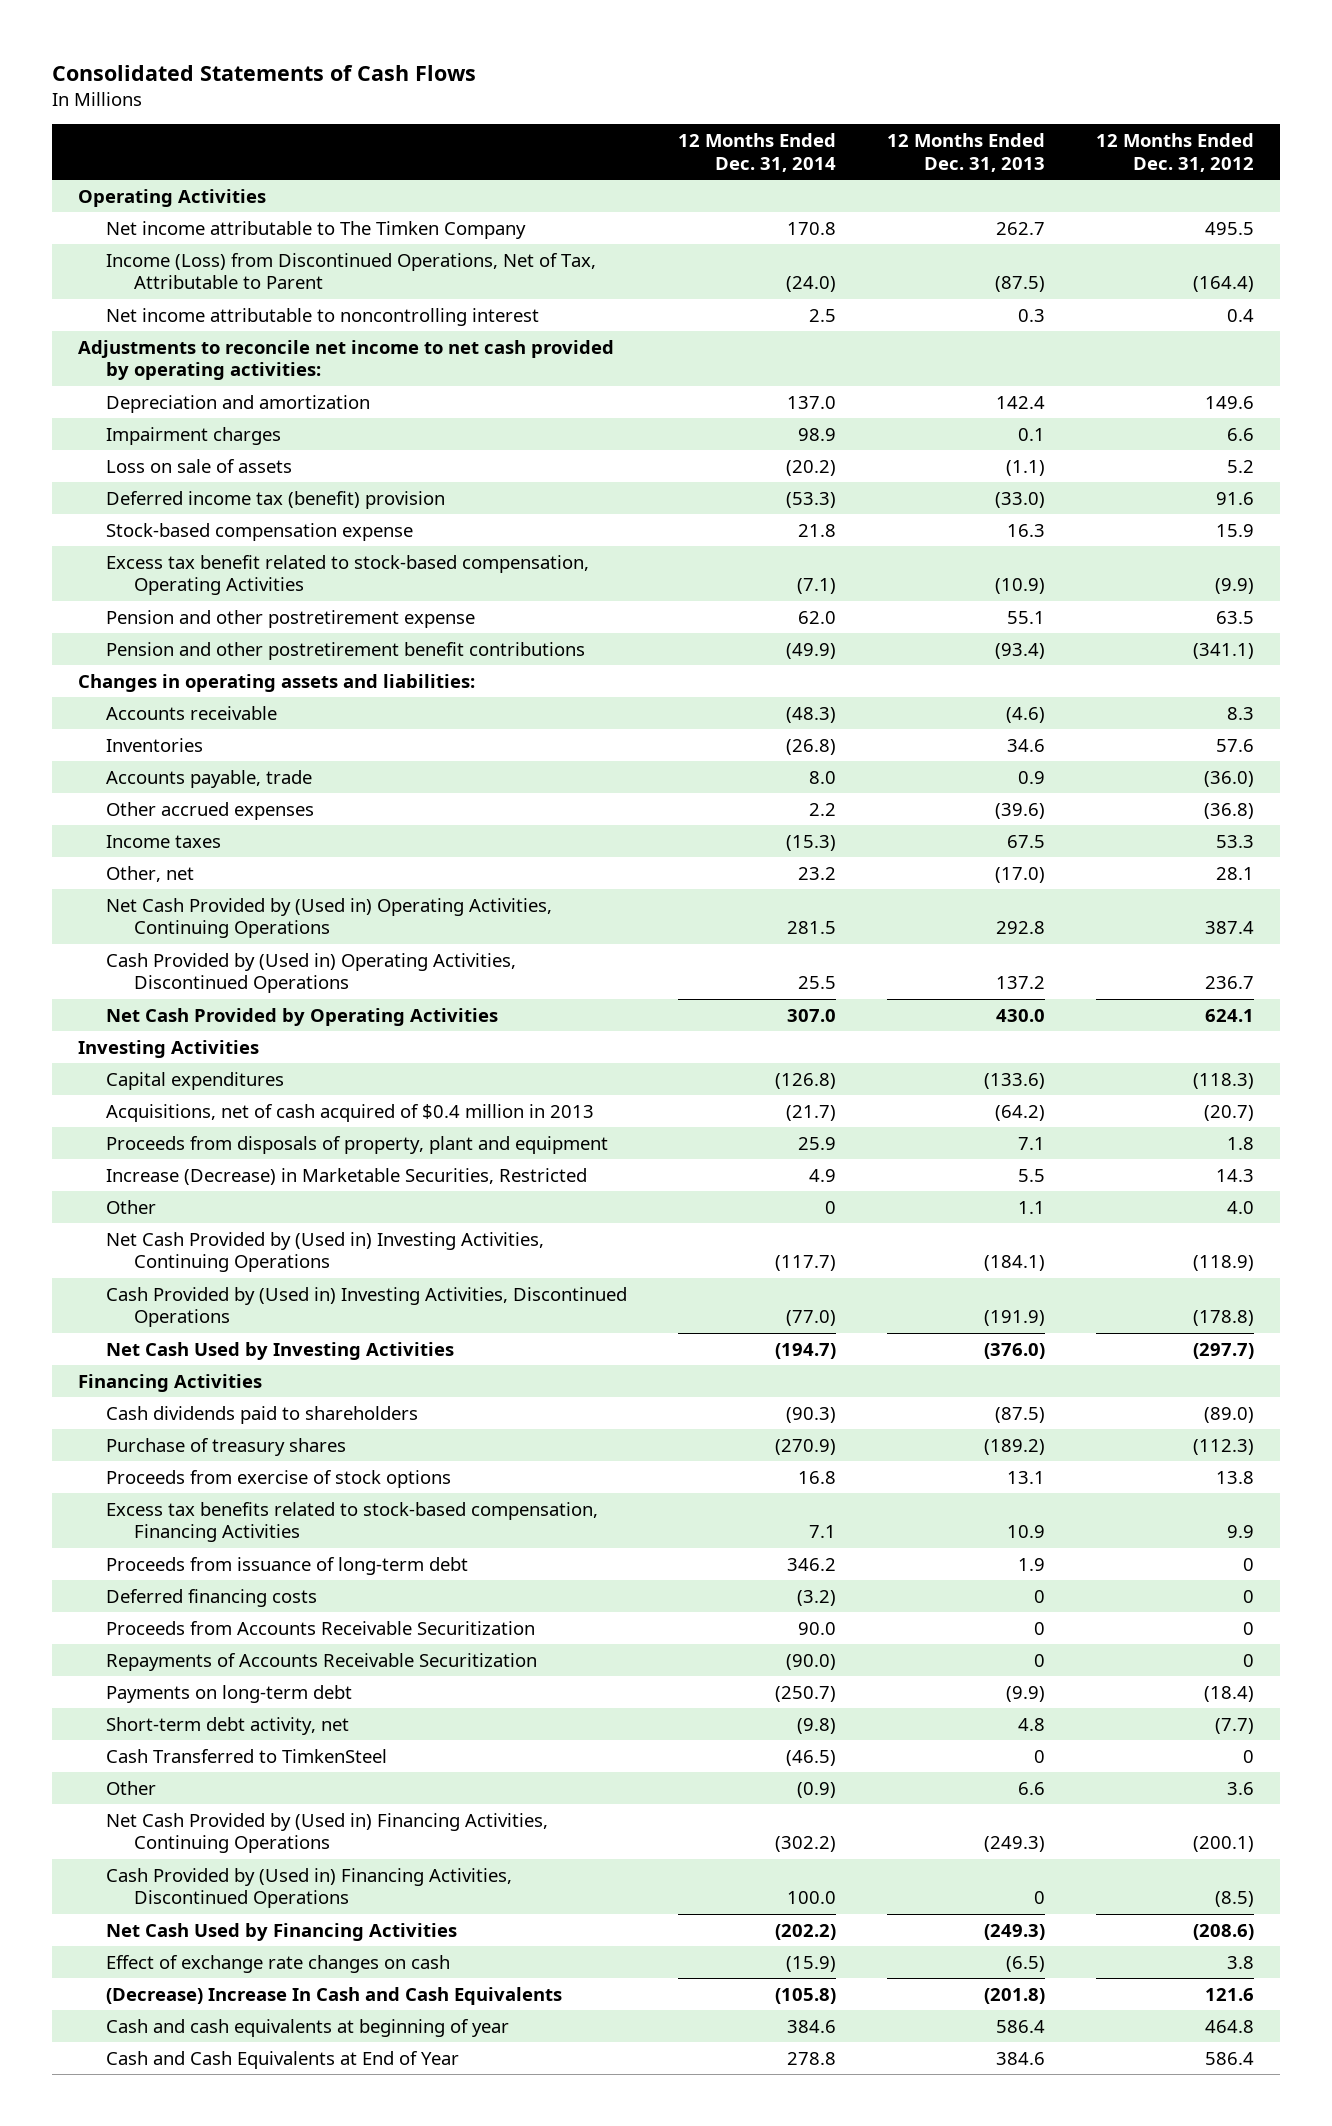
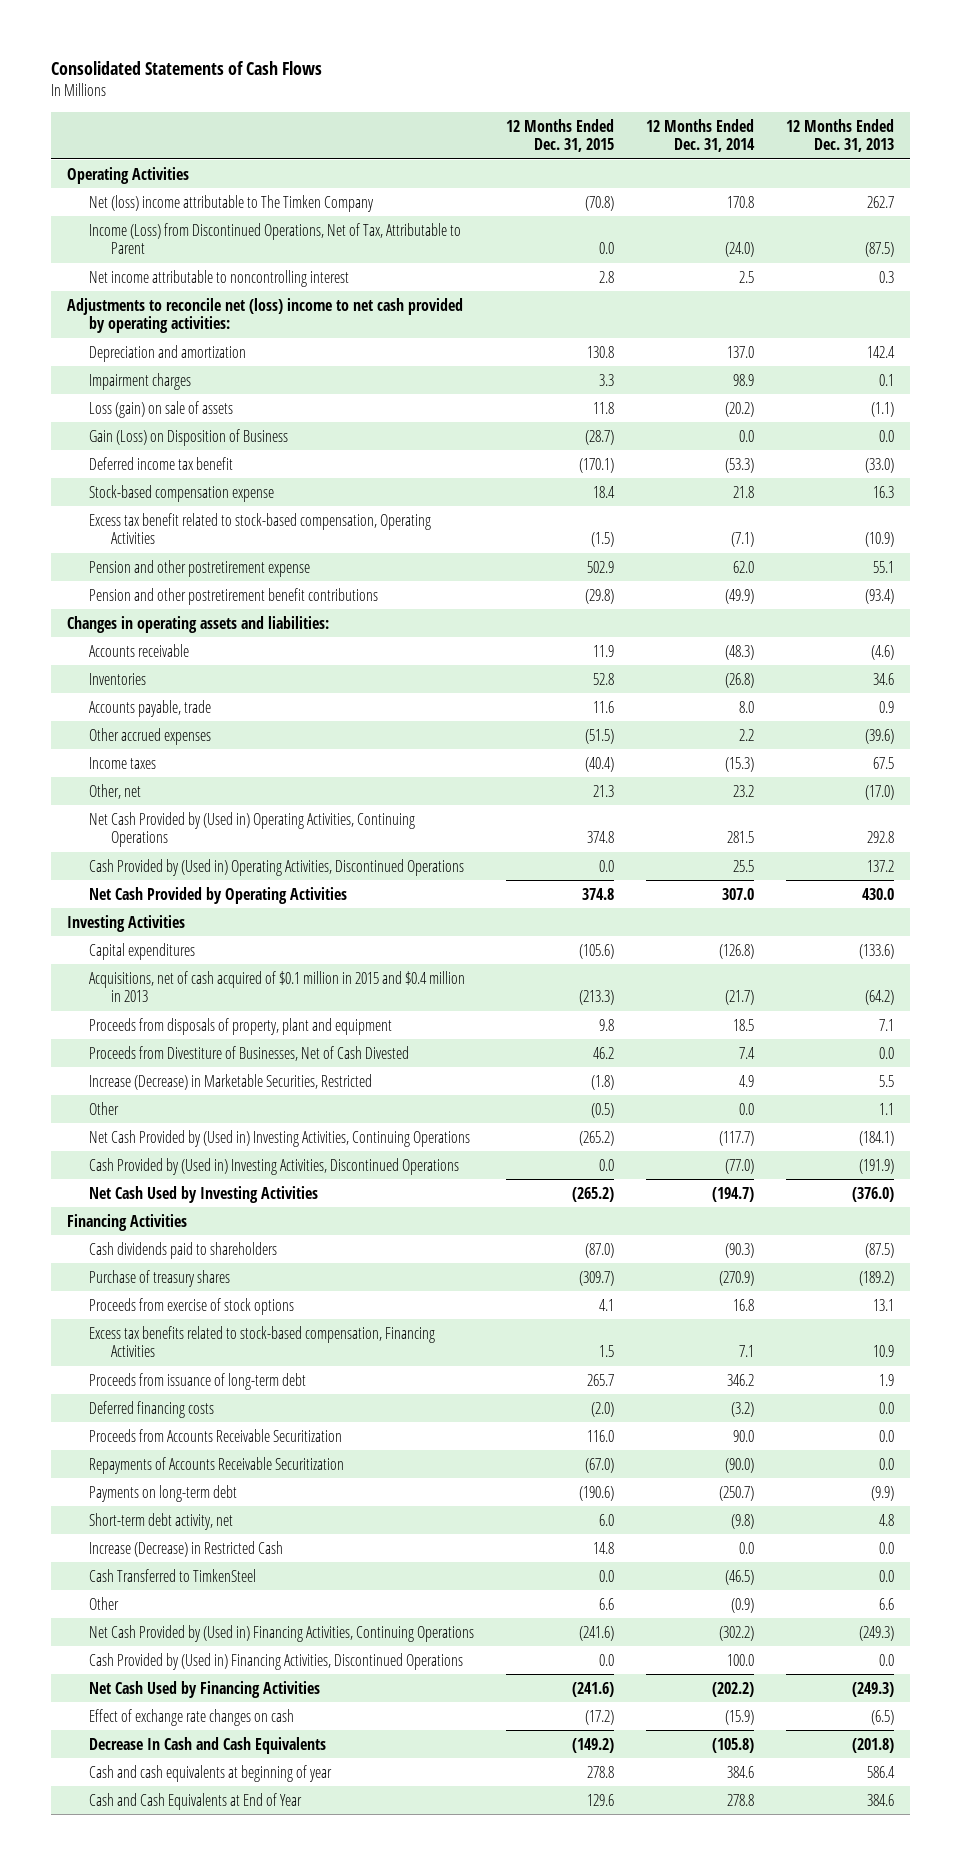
- | 12 Months Ended Dec. 31, 2014 | 12 Months Ended Dec. 31, 2013 | 12 Months Ended Dec. 31, 2012
+ | 12 Months Ended Dec. 31, 2015 | 12 Months Ended Dec. 31, 2014 | 12 Months Ended Dec. 31, 2013
- Net income attributable to The Timken Company | 170.8 | 262.7 | 495.5
+ Net (loss) income attributable to The Timken Company | (70.8) | 170.8 | 262.7
- Adjustments to reconcile net income to net cash provided by operating activities:
+ Adjustments to reconcile net (loss) income to net cash provided by operating activities:
- Loss on sale of assets | (20.2) | (1.1) | 5.2
- Deferred income tax (benefit) provision | (53.3) | (33.0) | 91.6
+ Loss (gain) on sale of assets | 11.8 | (20.2) | (1.1)
+ Gain (Loss) on Disposition of Business | (28.7) | 0.0 | 0.0
+ Deferred income tax benefit | (170.1) | (53.3) | (33.0)
- Acquisitions, net of cash acquired of $0.4 million in 2013 | (21.7) | (64.2) | (20.7)
- Proceeds from disposals of property, plant and equipment | 25.9 | 7.1 | 1.8
+ Acquisitions, net of cash acquired of $0.1 million in 2015 and $0.4 million in 2013 | (213.3) | (21.7) | (64.2)
+ Proceeds from disposals of property, plant and equipment | 9.8 | 18.5 | 7.1
+ Proceeds from Divestiture of Businesses, Net of Cash Divested | 46.2 | 7.4 | 0.0
- Other | 0 | 1.1 | 4.0
+ Other | (0.5) | 0.0 | 1.1
- Deferred financing costs | (3.2) | 0 | 0
- Proceeds from Accounts Receivable Securitization | 90.0 | 0 | 0
- Repayments of Accounts Receivable Securitization | (90.0) | 0 | 0
+ Deferred financing costs | (2.0) | (3.2) | 0.0
+ Proceeds from Accounts Receivable Securitization | 116.0 | 90.0 | 0.0
+ Repayments of Accounts Receivable Securitization | (67.0) | (90.0) | 0.0
- Cash Transferred to TimkenSteel | (46.5) | 0 | 0
+ Increase (Decrease) in Restricted Cash | 14.8 | 0.0 | 0.0
+ Cash Transferred to TimkenSteel | 0.0 | (46.5) | 0.0
- Cash Provided by (Used in) Financing Activities, Discontinued Operations | 100.0 | 0 | (8.5)
+ Cash Provided by (Used in) Financing Activities, Discontinued Operations | 0.0 | 100.0 | 0.0
- (Decrease) Increase In Cash and Cash Equivalents | (105.8) | (201.8) | 121.6
+ Decrease In Cash and Cash Equivalents | (149.2) | (105.8) | (201.8)

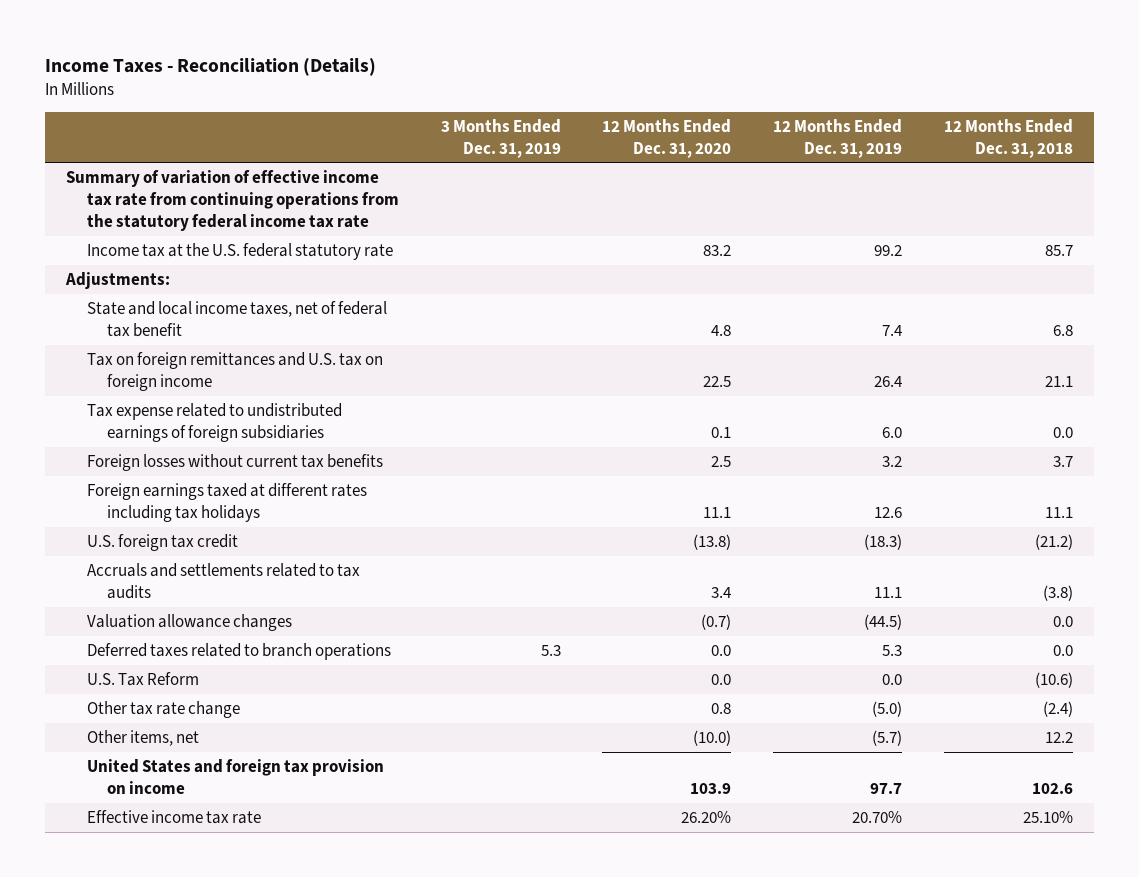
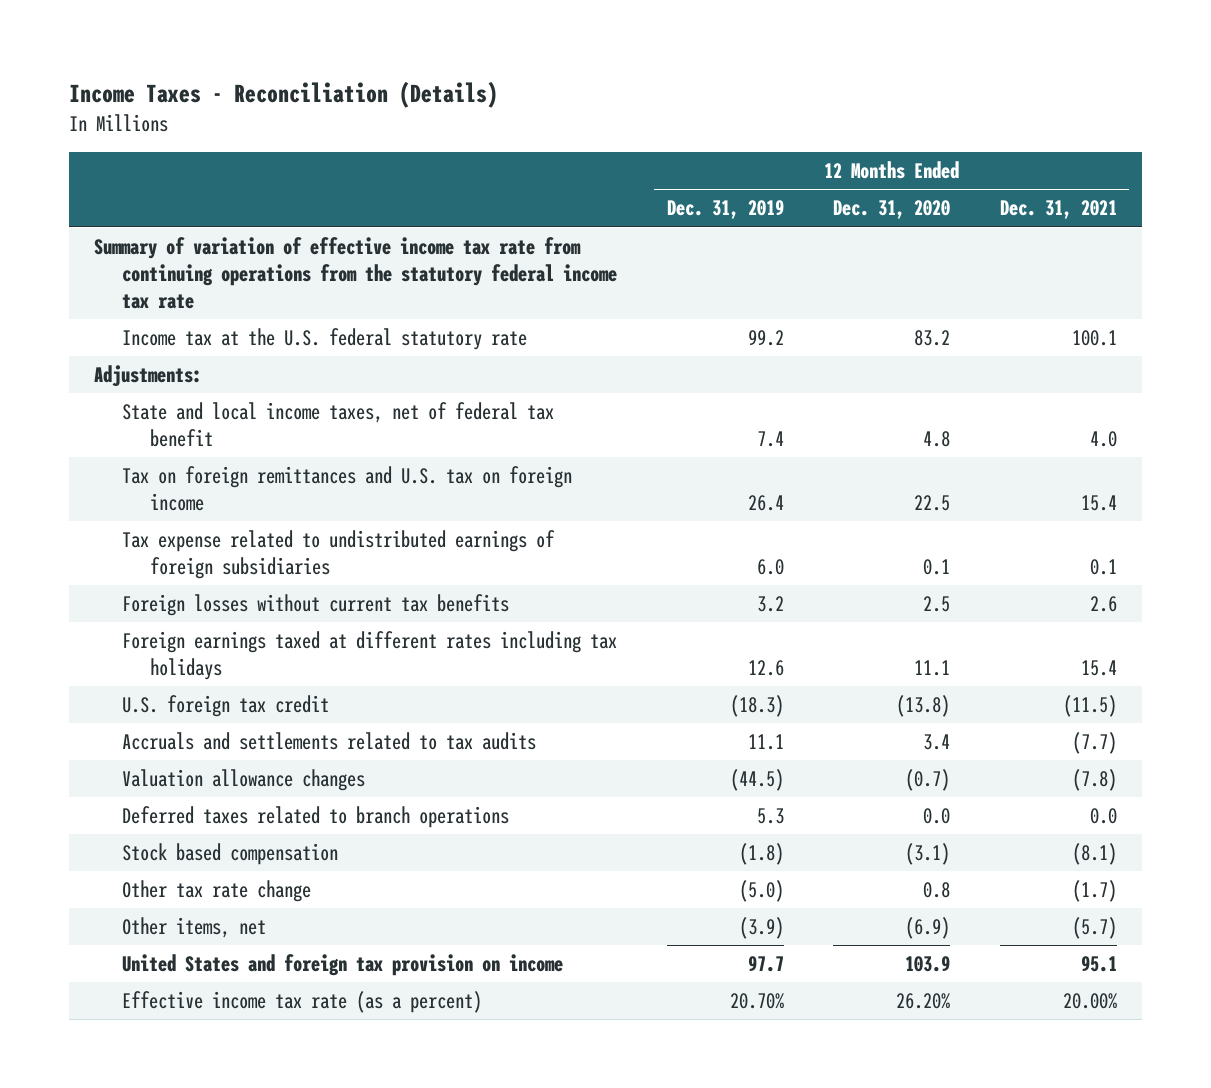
- | 3 Months Ended Dec. 31, 2019 | 12 Months Ended Dec. 31, 2020 | 12 Months Ended Dec. 31, 2019 | 12 Months Ended Dec. 31, 2018
+ | 12 Months Ended Dec. 31, 2019 | 12 Months Ended Dec. 31, 2020 | 12 Months Ended Dec. 31, 2021
- U.S. Tax Reform | | 0.0 | 0.0 | (10.6)
+ Stock based compensation | (1.8) | (3.1) | (8.1)
- Other items, net | | (10.0) | (5.7) | 12.2
+ Other items, net | (3.9) | (6.9) | (5.7)
- Effective income tax rate | | 26.20% | 20.70% | 25.10%
+ Effective income tax rate (as a percent) | 20.70% | 26.20% | 20.00%

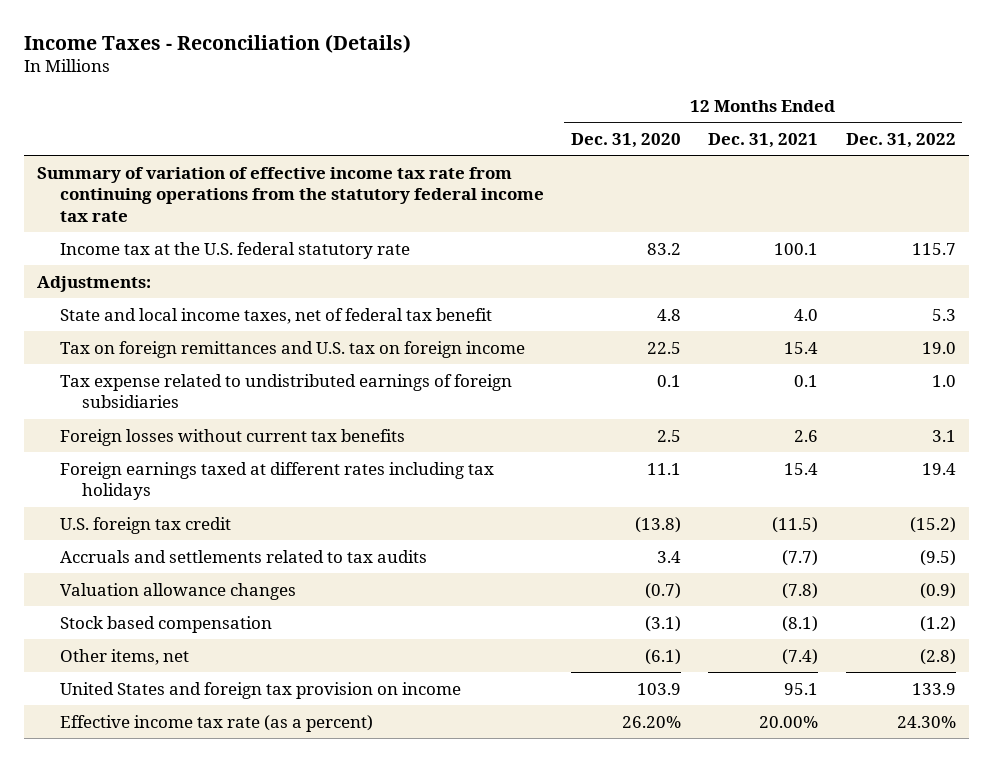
- | 12 Months Ended Dec. 31, 2019 | 12 Months Ended Dec. 31, 2020 | 12 Months Ended Dec. 31, 2021
+ | 12 Months Ended Dec. 31, 2020 | 12 Months Ended Dec. 31, 2021 | 12 Months Ended Dec. 31, 2022
- Deferred taxes related to branch operations | 5.3 | 0.0 | 0.0
- Other tax rate change | (5.0) | 0.8 | (1.7)
- Other items, net | (3.9) | (6.9) | (5.7)
+ Other items, net | (6.1) | (7.4) | (2.8)

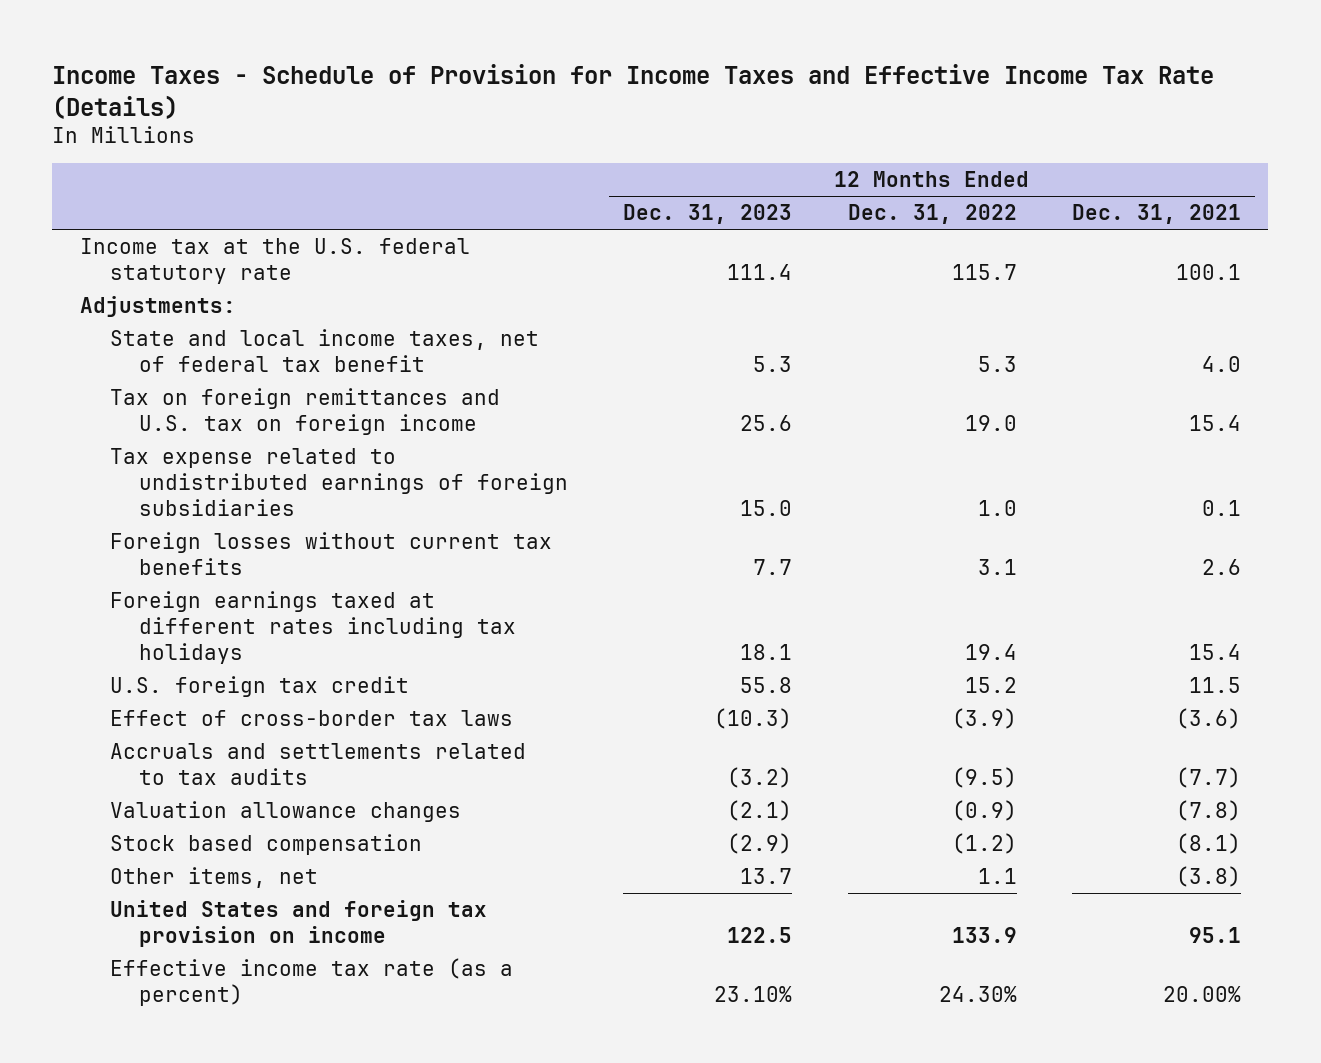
- Income Taxes - Reconciliation (Details)
+ Income Taxes - Schedule of Provision for Income Taxes and Effective Income Tax Rate (Details)
- | 12 Months Ended Dec. 31, 2020 | 12 Months Ended Dec. 31, 2021 | 12 Months Ended Dec. 31, 2022
+ | 12 Months Ended Dec. 31, 2023 | 12 Months Ended Dec. 31, 2022 | 12 Months Ended Dec. 31, 2021
- Summary of variation of effective income tax rate from continuing operations from the statutory federal income tax rate
- U.S. foreign tax credit | (13.8) | (11.5) | (15.2)
+ U.S. foreign tax credit | 55.8 | 15.2 | 11.5
+ Effect of cross-border tax laws | (10.3) | (3.9) | (3.6)
- Other items, net | (6.1) | (7.4) | (2.8)
+ Other items, net | 13.7 | 1.1 | (3.8)

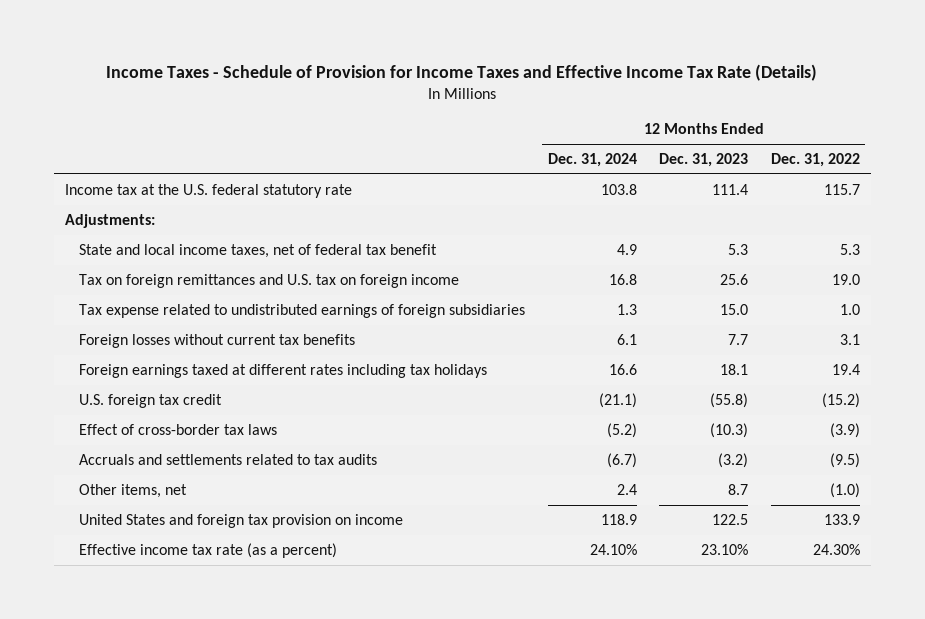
- | 12 Months Ended Dec. 31, 2023 | 12 Months Ended Dec. 31, 2022 | 12 Months Ended Dec. 31, 2021
+ | 12 Months Ended Dec. 31, 2024 | 12 Months Ended Dec. 31, 2023 | 12 Months Ended Dec. 31, 2022
- U.S. foreign tax credit | 55.8 | 15.2 | 11.5
+ U.S. foreign tax credit | (21.1) | (55.8) | (15.2)
- Valuation allowance changes | (2.1) | (0.9) | (7.8)
- Stock based compensation | (2.9) | (1.2) | (8.1)
- Other items, net | 13.7 | 1.1 | (3.8)
+ Other items, net | 2.4 | 8.7 | (1.0)

